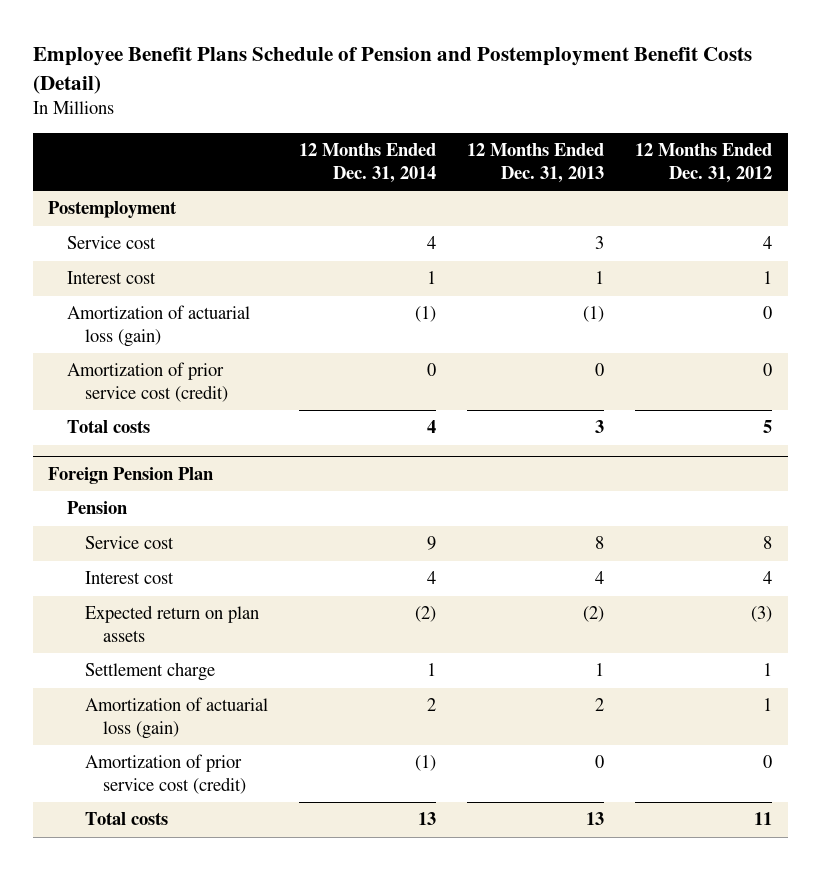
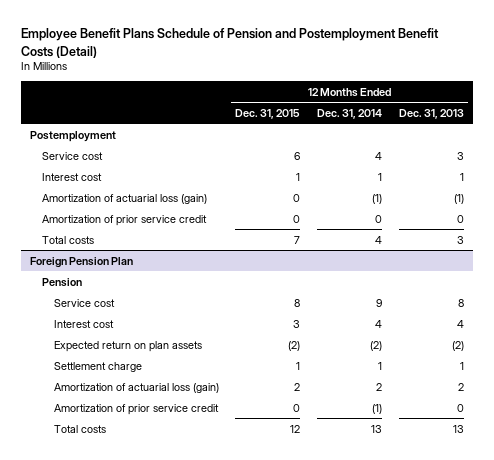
- | 12 Months Ended Dec. 31, 2014 | 12 Months Ended Dec. 31, 2013 | 12 Months Ended Dec. 31, 2012
+ | 12 Months Ended Dec. 31, 2015 | 12 Months Ended Dec. 31, 2014 | 12 Months Ended Dec. 31, 2013
- Amortization of prior service cost (credit) | 0 | 0 | 0
+ Amortization of prior service credit | 0 | 0 | 0
@ Foreign Pension Plan
- Amortization of prior service cost (credit) | (1) | 0 | 0
+ Amortization of prior service credit | 0 | (1) | 0

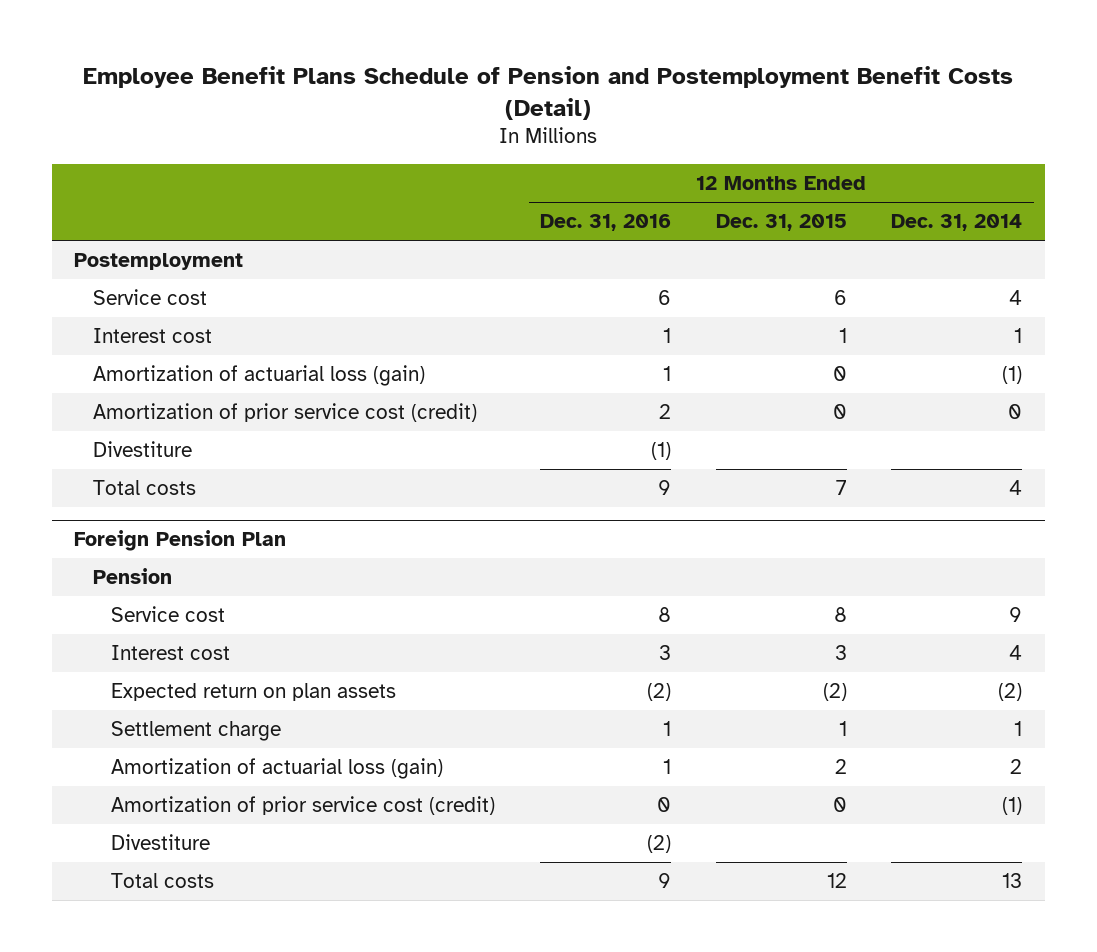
- | 12 Months Ended Dec. 31, 2015 | 12 Months Ended Dec. 31, 2014 | 12 Months Ended Dec. 31, 2013
+ | 12 Months Ended Dec. 31, 2016 | 12 Months Ended Dec. 31, 2015 | 12 Months Ended Dec. 31, 2014
- Amortization of prior service credit | 0 | 0 | 0
+ Amortization of prior service cost (credit) | 2 | 0 | 0
+ Divestiture | (1) | |
@ Foreign Pension Plan
- Amortization of prior service credit | 0 | (1) | 0
+ Amortization of prior service cost (credit) | 0 | 0 | (1)
+ Divestiture | (2) | |

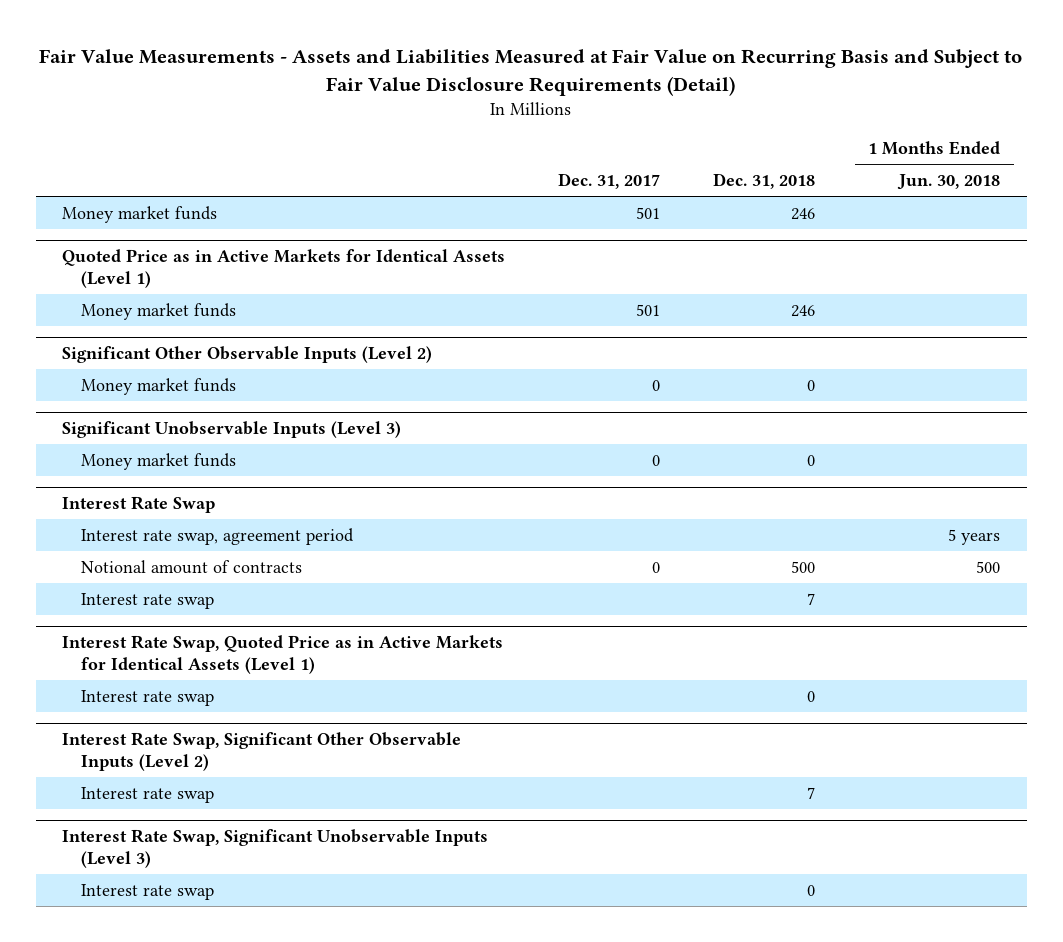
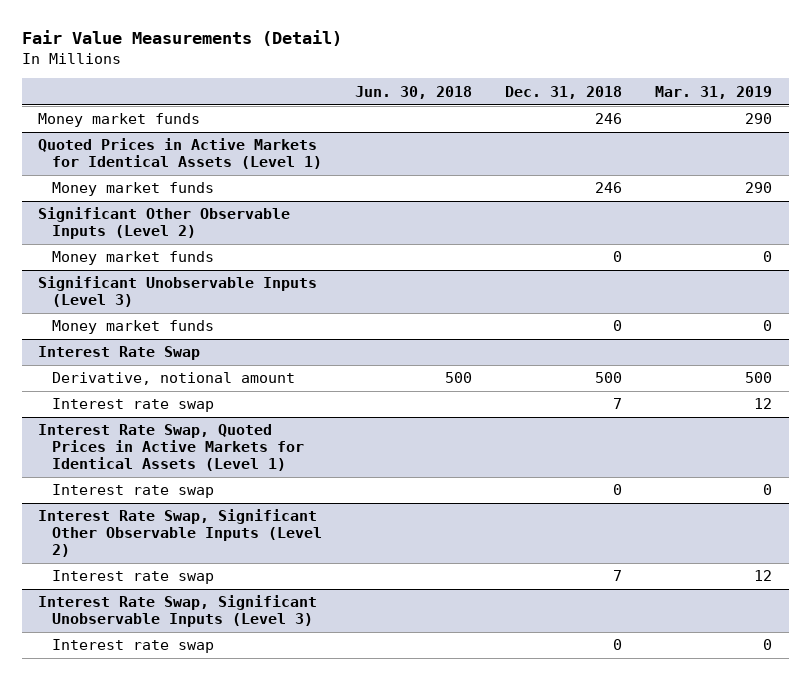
- Fair Value Measurements - Assets and Liabilities Measured at Fair Value on Recurring Basis and Subject to Fair Value Disclosure Requirements (Detail)
+ Fair Value Measurements (Detail)
- | Dec. 31, 2017 | Dec. 31, 2018 | 1 Months Ended Jun. 30, 2018
+ | Jun. 30, 2018 | Dec. 31, 2018 | Mar. 31, 2019
- Quoted Price as in Active Markets for Identical Assets (Level 1)
+ Quoted Prices in Active Markets for Identical Assets (Level 1)
@ Interest Rate Swap
- Interest rate swap, agreement period | | | 5 years
- Notional amount of contracts | 0 | 500 | 500
+ Derivative, notional amount | 500 | 500 | 500
- Interest Rate Swap, Quoted Price as in Active Markets for Identical Assets (Level 1)
+ Interest Rate Swap, Quoted Prices in Active Markets for Identical Assets (Level 1)

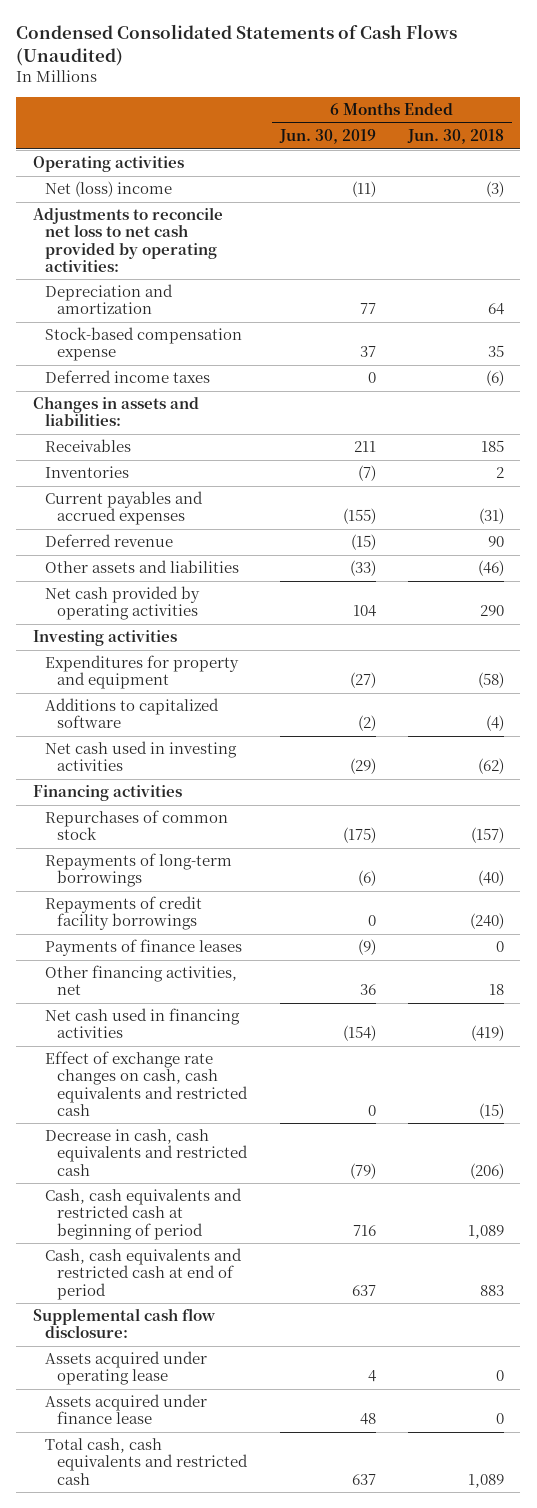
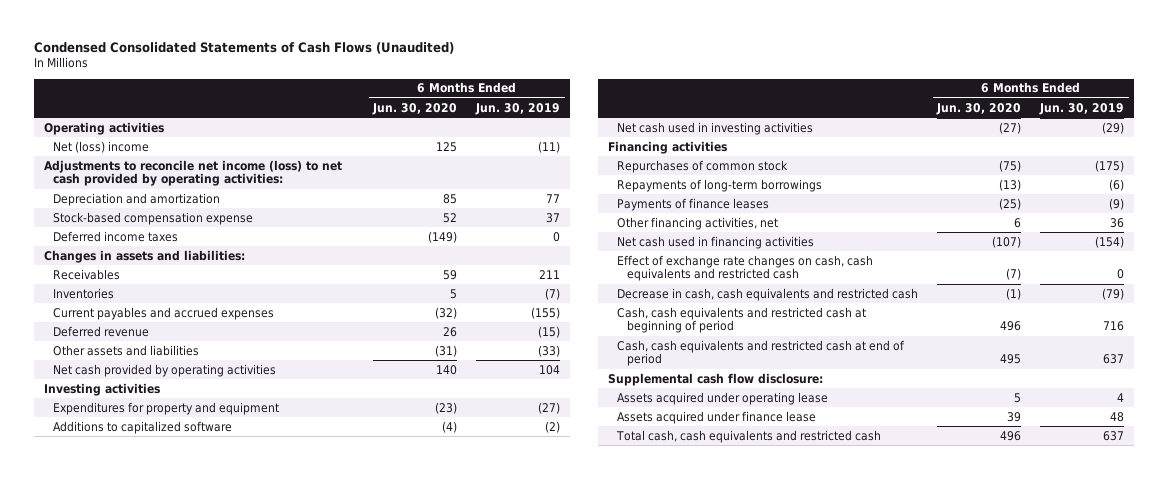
- | 6 Months Ended Jun. 30, 2019 | 6 Months Ended Jun. 30, 2018
+ | 6 Months Ended Jun. 30, 2020 | 6 Months Ended Jun. 30, 2019
- Adjustments to reconcile net loss to net cash provided by operating activities:
+ Adjustments to reconcile net income (loss) to net cash provided by operating activities:
- Repayments of credit facility borrowings | 0 | (240)

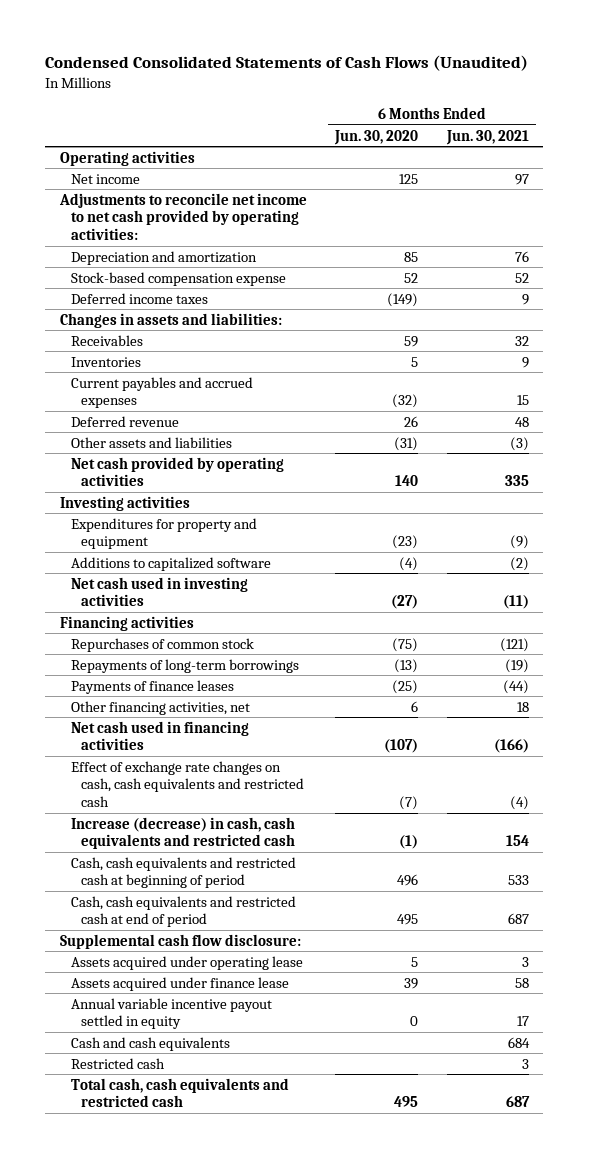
- | 6 Months Ended Jun. 30, 2020 | 6 Months Ended Jun. 30, 2019
+ | 6 Months Ended Jun. 30, 2020 | 6 Months Ended Jun. 30, 2021
- Net (loss) income | 125 | (11)
- Adjustments to reconcile net income (loss) to net cash provided by operating activities:
+ Net income | 125 | 97
+ Adjustments to reconcile net income to net cash provided by operating activities:
- Decrease in cash, cash equivalents and restricted cash | (1) | (79)
+ Increase (decrease) in cash, cash equivalents and restricted cash | (1) | 154
- Total cash, cash equivalents and restricted cash | 496 | 637
+ Annual variable incentive payout settled in equity | 0 | 17
+ Cash and cash equivalents | | 684
+ Restricted cash | | 3
+ Total cash, cash equivalents and restricted cash | 495 | 687

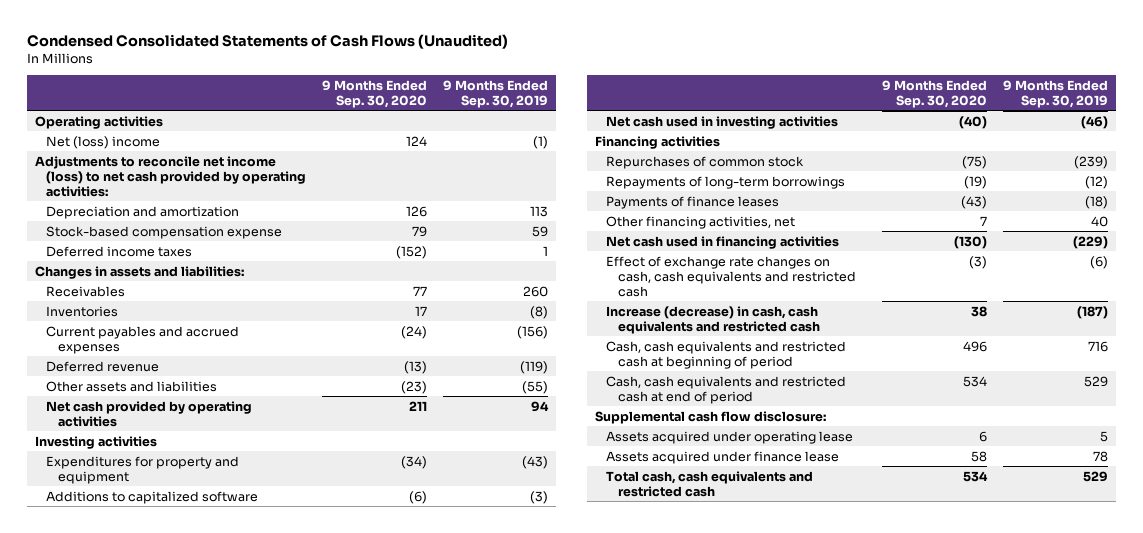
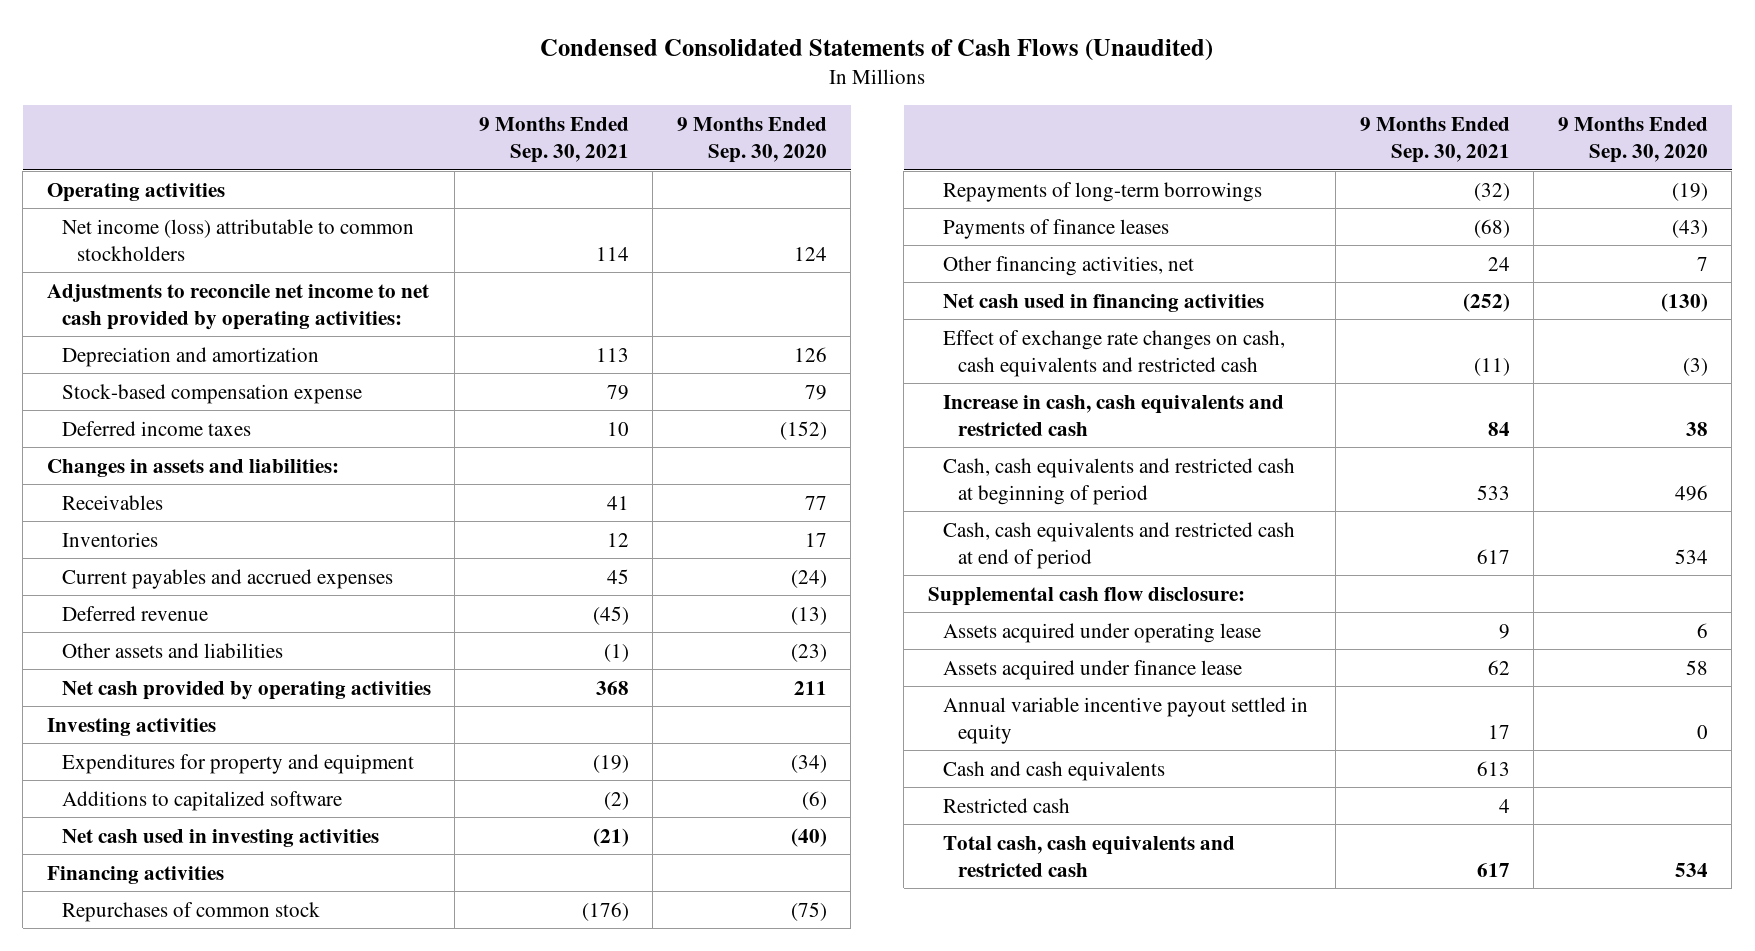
- | 9 Months Ended Sep. 30, 2020 | 9 Months Ended Sep. 30, 2019
+ | 9 Months Ended Sep. 30, 2021 | 9 Months Ended Sep. 30, 2020
- Net (loss) income | 124 | (1)
- Adjustments to reconcile net income (loss) to net cash provided by operating activities:
+ Net income (loss) attributable to common stockholders | 114 | 124
+ Adjustments to reconcile net income to net cash provided by operating activities:
- Increase (decrease) in cash, cash equivalents and restricted cash | 38 | (187)
+ Increase in cash, cash equivalents and restricted cash | 84 | 38
+ Annual variable incentive payout settled in equity | 17 | 0
+ Cash and cash equivalents | 613 |
+ Restricted cash | 4 |

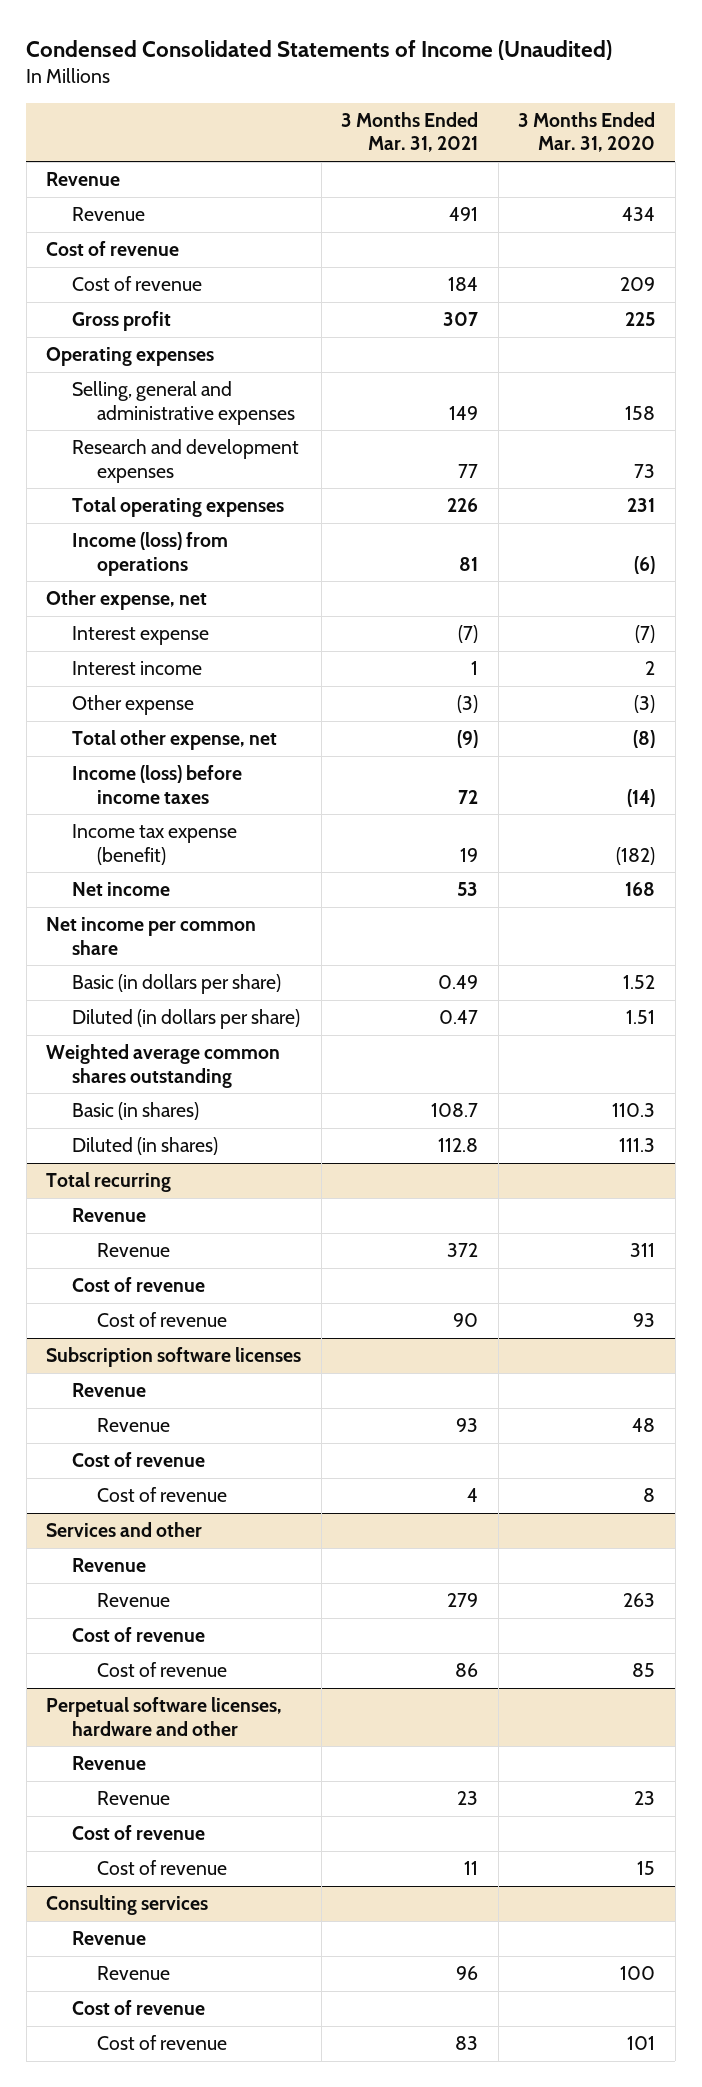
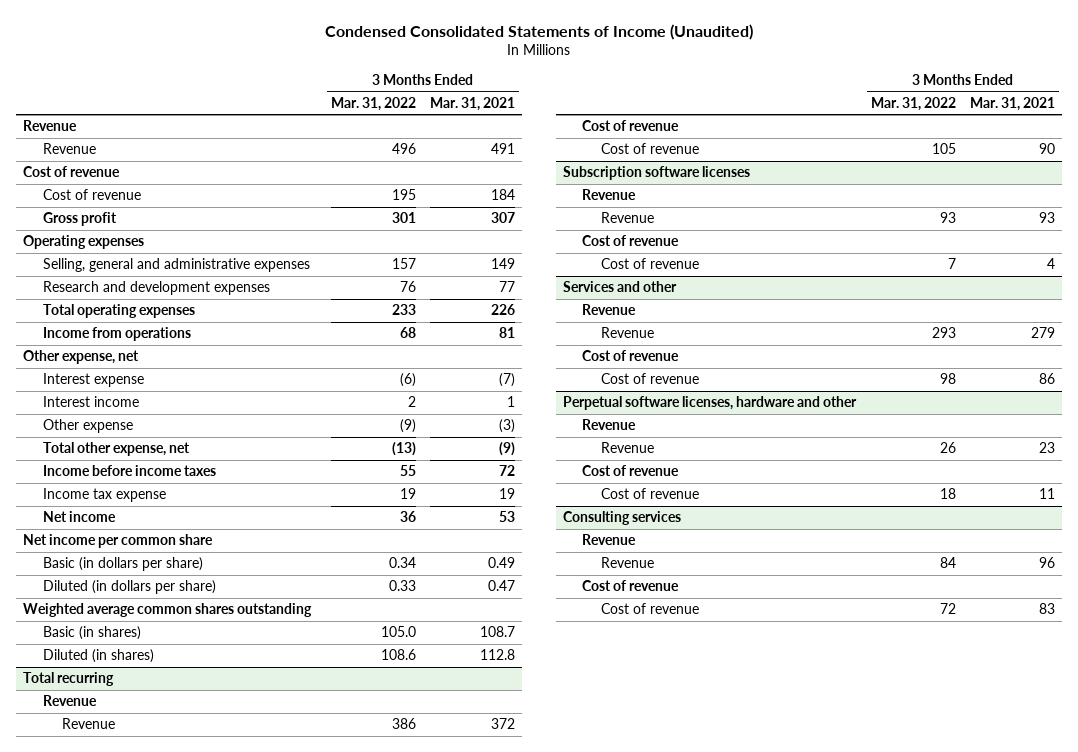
- | 3 Months Ended Mar. 31, 2021 | 3 Months Ended Mar. 31, 2020
+ | 3 Months Ended Mar. 31, 2022 | 3 Months Ended Mar. 31, 2021
- Income (loss) from operations | 81 | (6)
+ Income from operations | 68 | 81
- Income (loss) before income taxes | 72 | (14)
- Income tax expense (benefit) | 19 | (182)
+ Income before income taxes | 55 | 72
+ Income tax expense | 19 | 19

